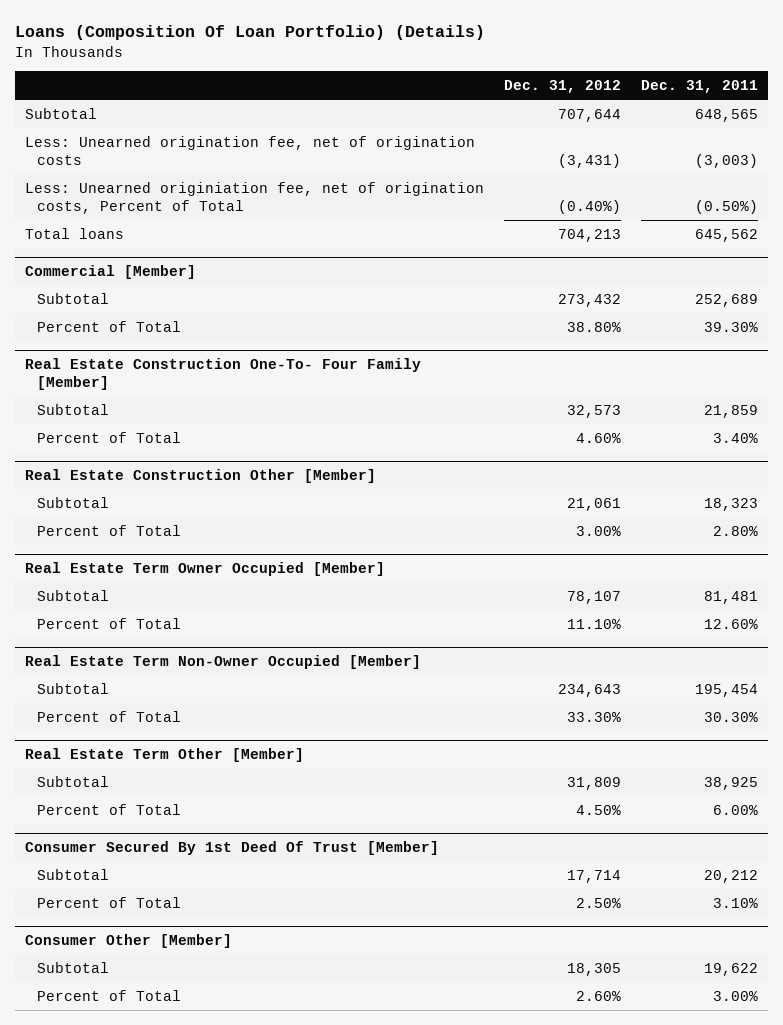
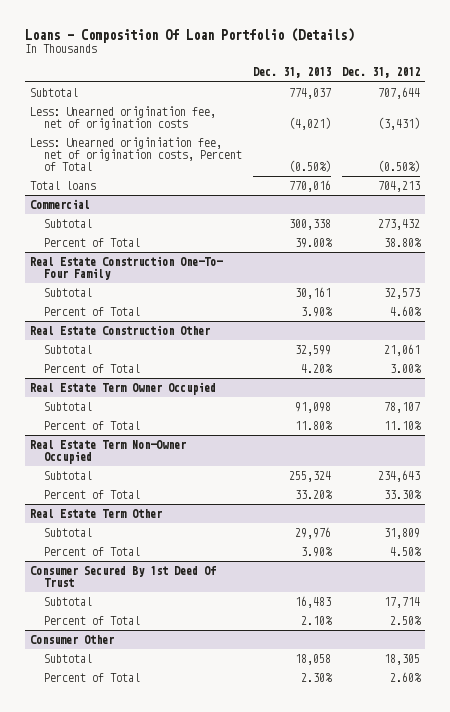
- Loans (Composition Of Loan Portfolio) (Details)
+ Loans - Composition Of Loan Portfolio (Details)
- | Dec. 31, 2012 | Dec. 31, 2011
+ | Dec. 31, 2013 | Dec. 31, 2012
- Less: Unearned originiation fee, net of origination costs, Percent of Total | (0.40%) | (0.50%)
+ Less: Unearned originiation fee, net of origination costs, Percent of Total | (0.50%) | (0.50%)
- Commercial [Member]
+ Commercial
- Real Estate Construction One-To- Four Family [Member]
+ Real Estate Construction One-To- Four Family
- Real Estate Construction Other [Member]
+ Real Estate Construction Other
- Real Estate Term Owner Occupied [Member]
+ Real Estate Term Owner Occupied
- Real Estate Term Non-Owner Occupied [Member]
+ Real Estate Term Non-Owner Occupied
- Real Estate Term Other [Member]
+ Real Estate Term Other
- Consumer Secured By 1st Deed Of Trust [Member]
+ Consumer Secured By 1st Deed Of Trust
- Consumer Other [Member]
+ Consumer Other

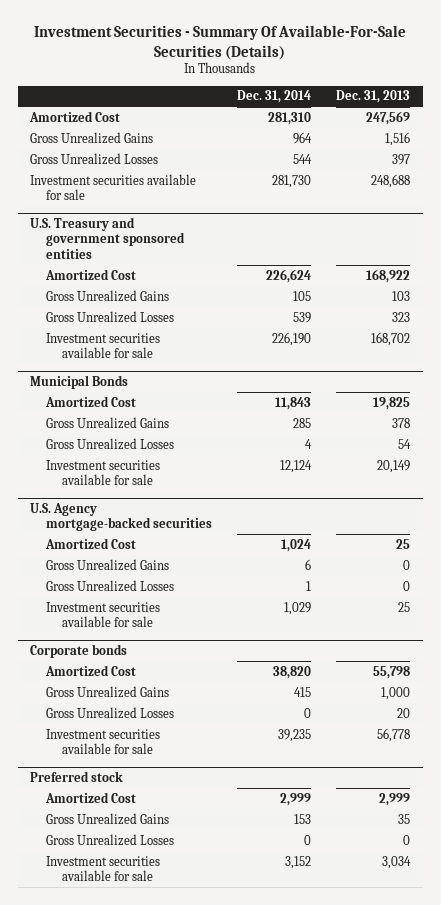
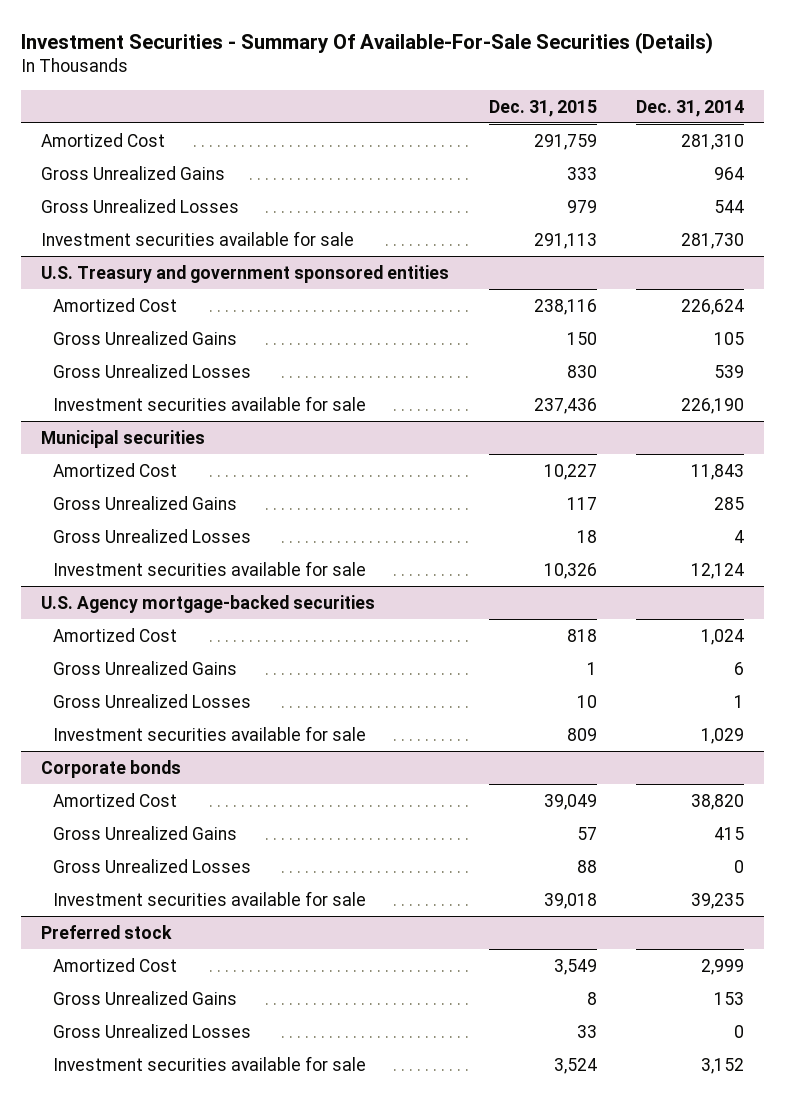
- | Dec. 31, 2014 | Dec. 31, 2013
+ | Dec. 31, 2015 | Dec. 31, 2014
- Municipal Bonds
+ Municipal securities

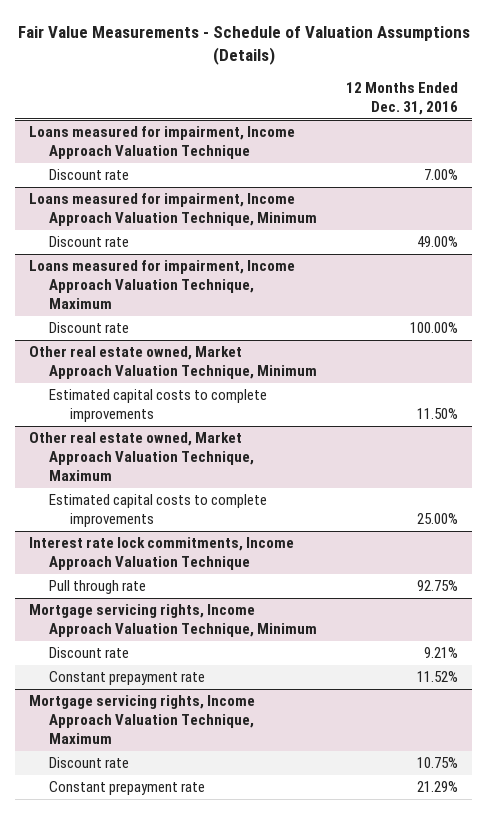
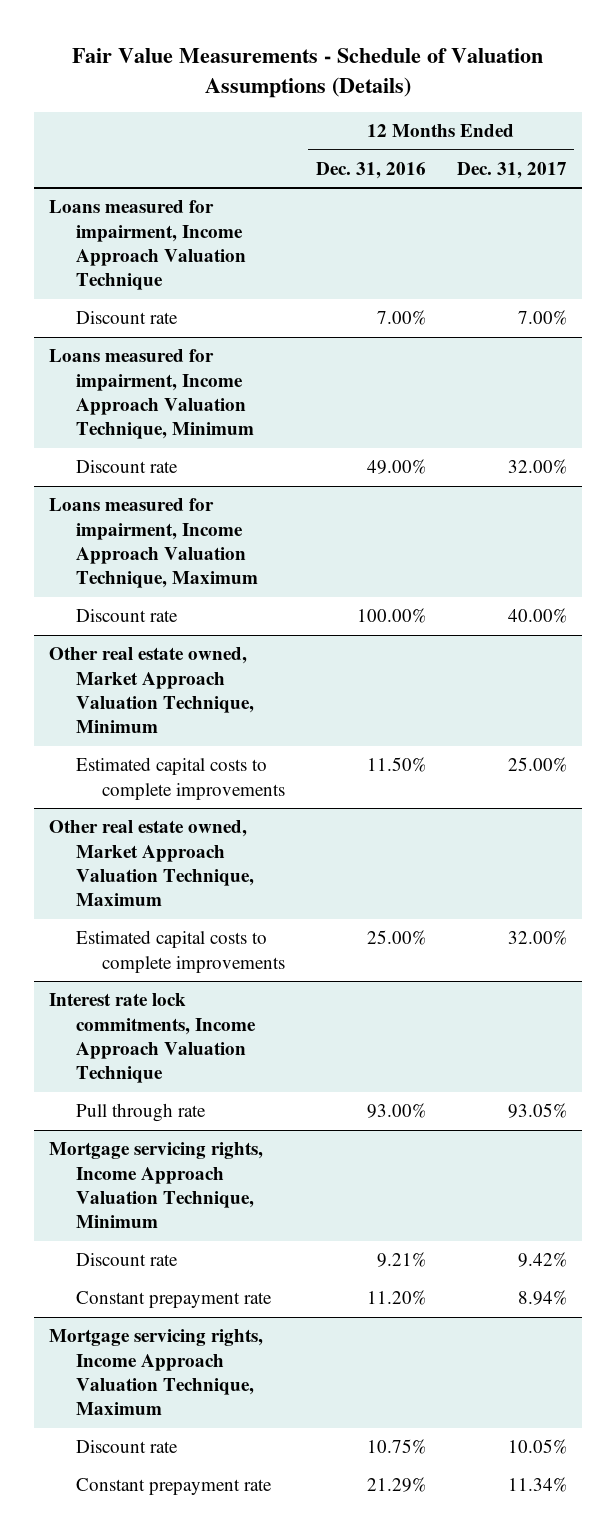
- | 12 Months Ended Dec. 31, 2016
+ | 12 Months Ended Dec. 31, 2016 | 12 Months Ended Dec. 31, 2017
@ Interest rate lock commitments, Income Approach Valuation Technique
- Pull through rate | 92.75%
+ Pull through rate | 93.00% | 93.05%
@ Mortgage servicing rights, Income Approach Valuation Technique, Minimum
- Constant prepayment rate | 11.52%
+ Constant prepayment rate | 11.20% | 8.94%

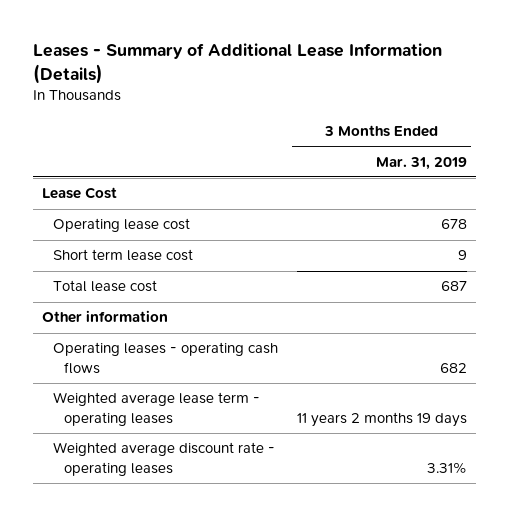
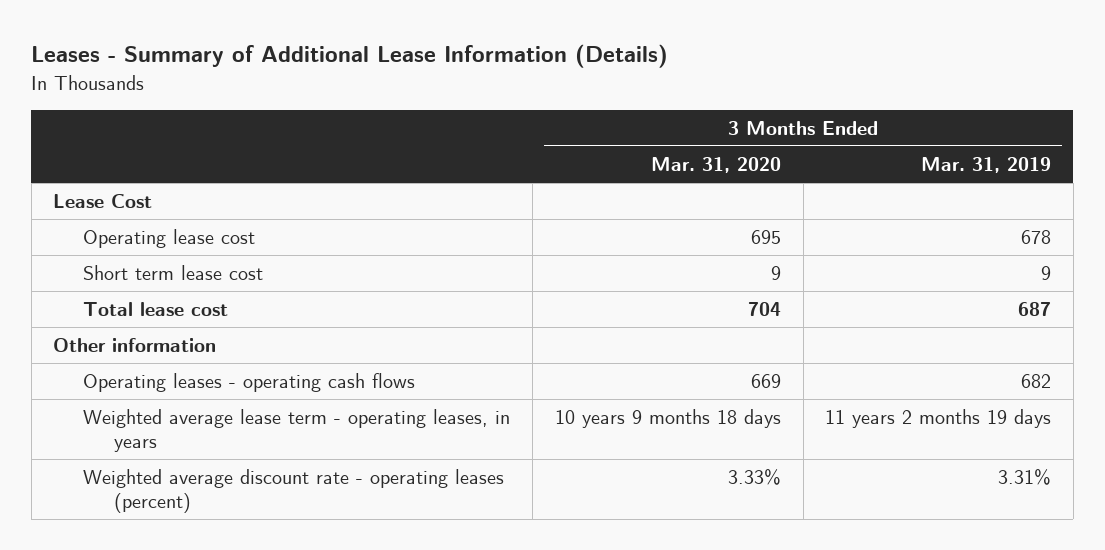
- | 3 Months Ended Mar. 31, 2019
+ | 3 Months Ended Mar. 31, 2020 | 3 Months Ended Mar. 31, 2019
- Weighted average lease term - operating leases | 11 years 2 months 19 days
- Weighted average discount rate - operating leases | 3.31%
+ Weighted average lease term - operating leases, in years | 10 years 9 months 18 days | 11 years 2 months 19 days
+ Weighted average discount rate - operating leases (percent) | 3.33% | 3.31%

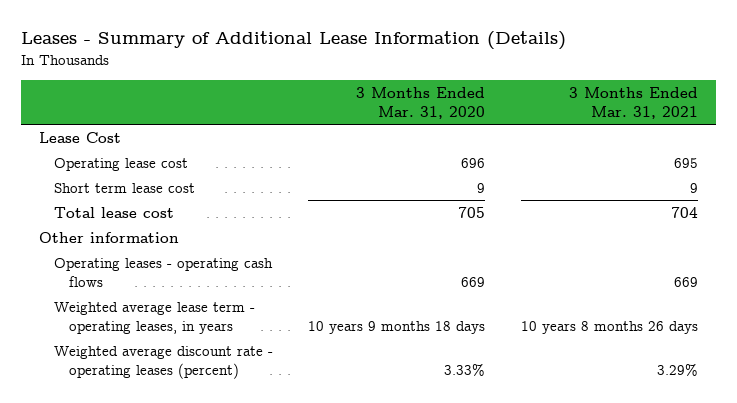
- | 3 Months Ended Mar. 31, 2020 | 3 Months Ended Mar. 31, 2019
+ | 3 Months Ended Mar. 31, 2020 | 3 Months Ended Mar. 31, 2021
- Operating lease cost | 695 | 678
+ Operating lease cost | 696 | 695
- Total lease cost | 704 | 687
+ Total lease cost | 705 | 704

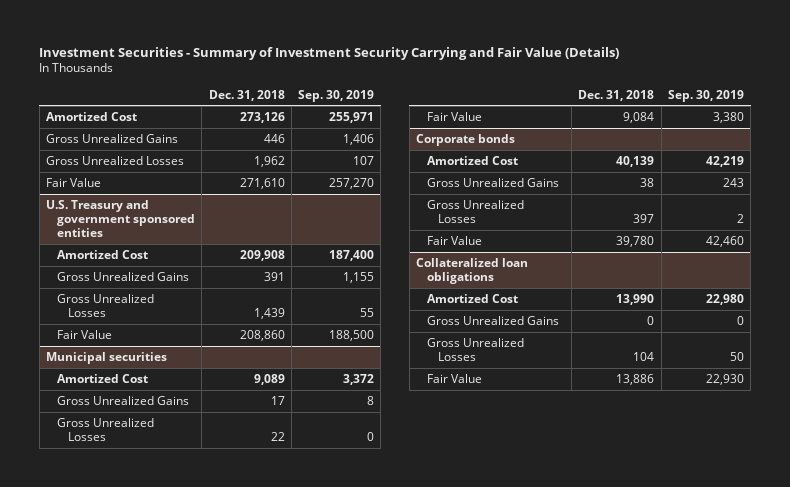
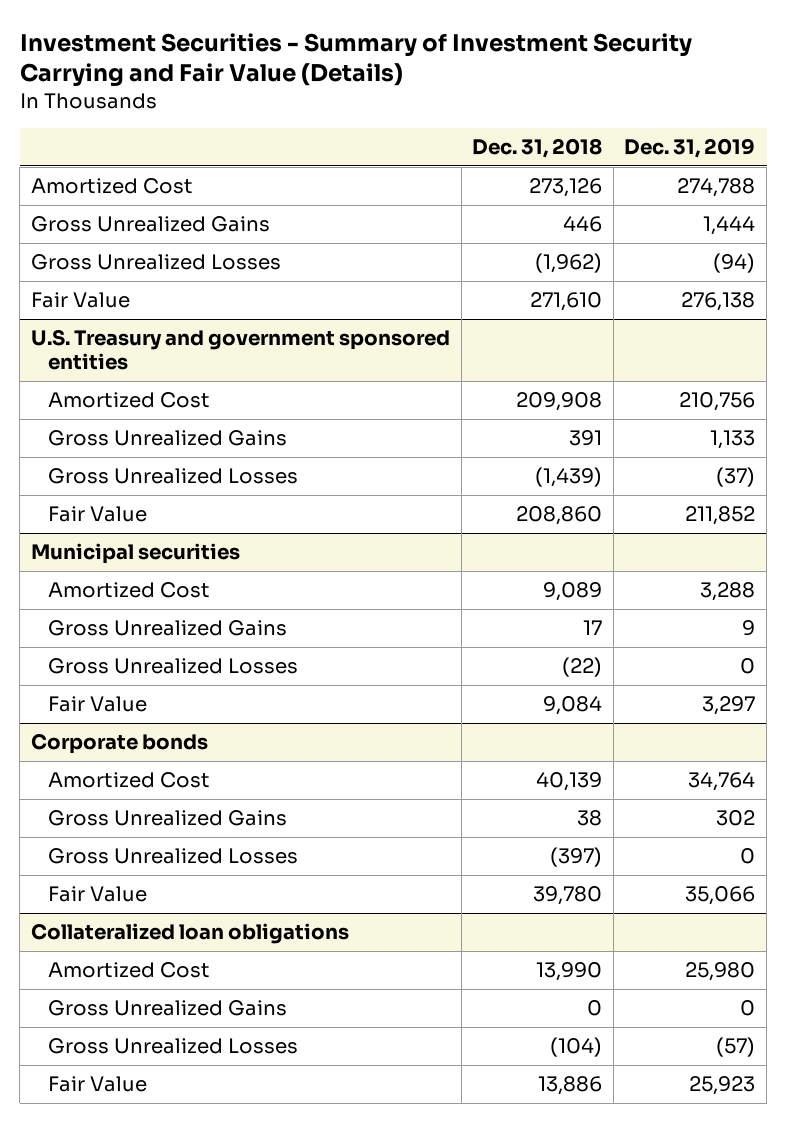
- | Dec. 31, 2018 | Sep. 30, 2019
+ | Dec. 31, 2018 | Dec. 31, 2019
- Gross Unrealized Losses | 1,962 | 107
+ Gross Unrealized Losses | (1,962) | (94)
@ U.S. Treasury and government sponsored entities
- Gross Unrealized Losses | 1,439 | 55
+ Gross Unrealized Losses | (1,439) | (37)
@ Municipal securities
- Gross Unrealized Losses | 22 | 0
+ Gross Unrealized Losses | (22) | 0
@ Corporate bonds
- Gross Unrealized Losses | 397 | 2
+ Gross Unrealized Losses | (397) | 0
@ Collateralized loan obligations
- Gross Unrealized Losses | 104 | 50
+ Gross Unrealized Losses | (104) | (57)

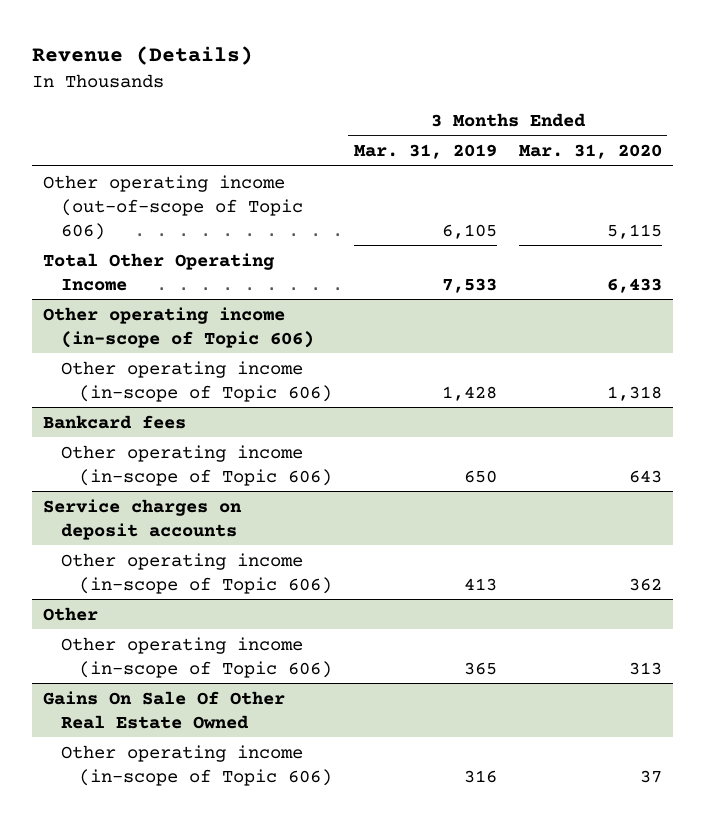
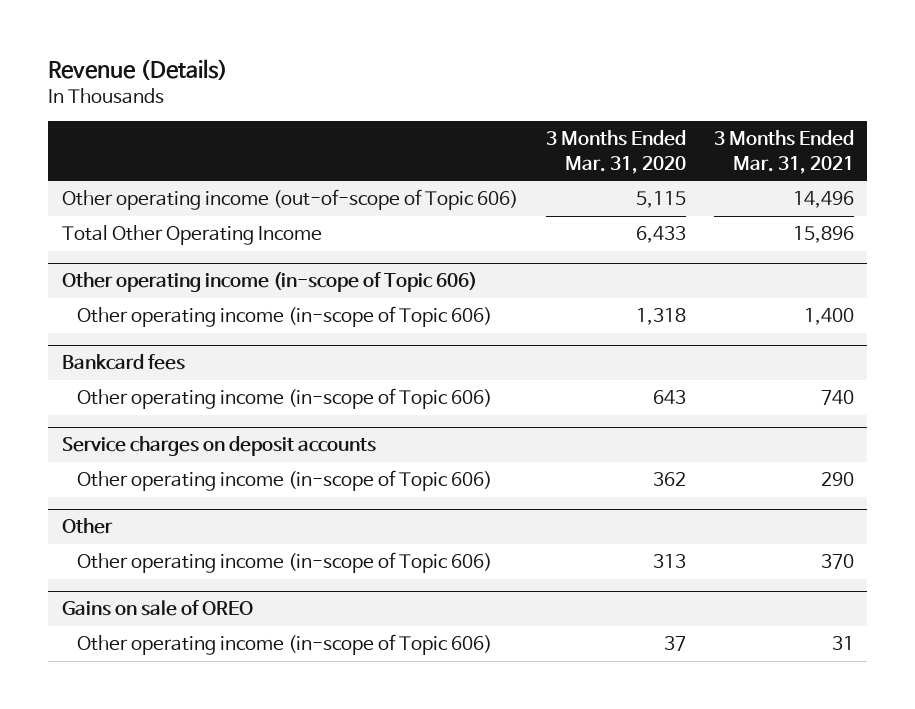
- | 3 Months Ended Mar. 31, 2019 | 3 Months Ended Mar. 31, 2020
+ | 3 Months Ended Mar. 31, 2020 | 3 Months Ended Mar. 31, 2021
- Gains On Sale Of Other Real Estate Owned
+ Gains on sale of OREO

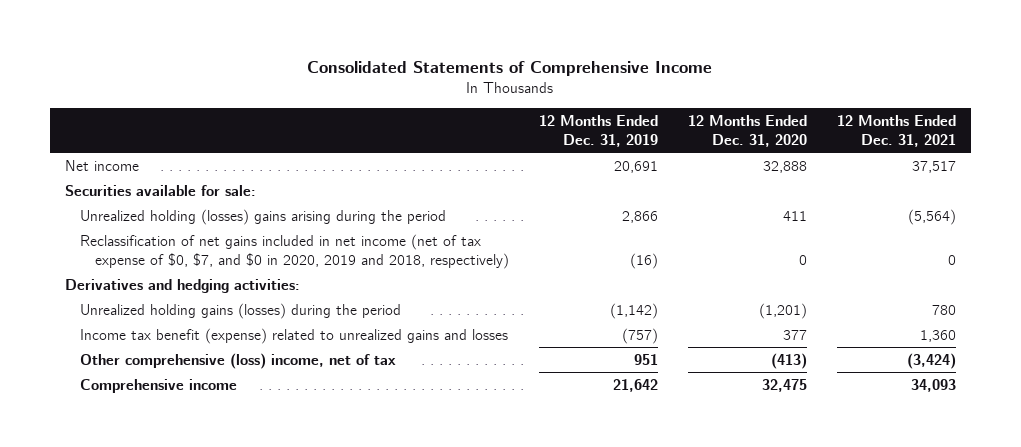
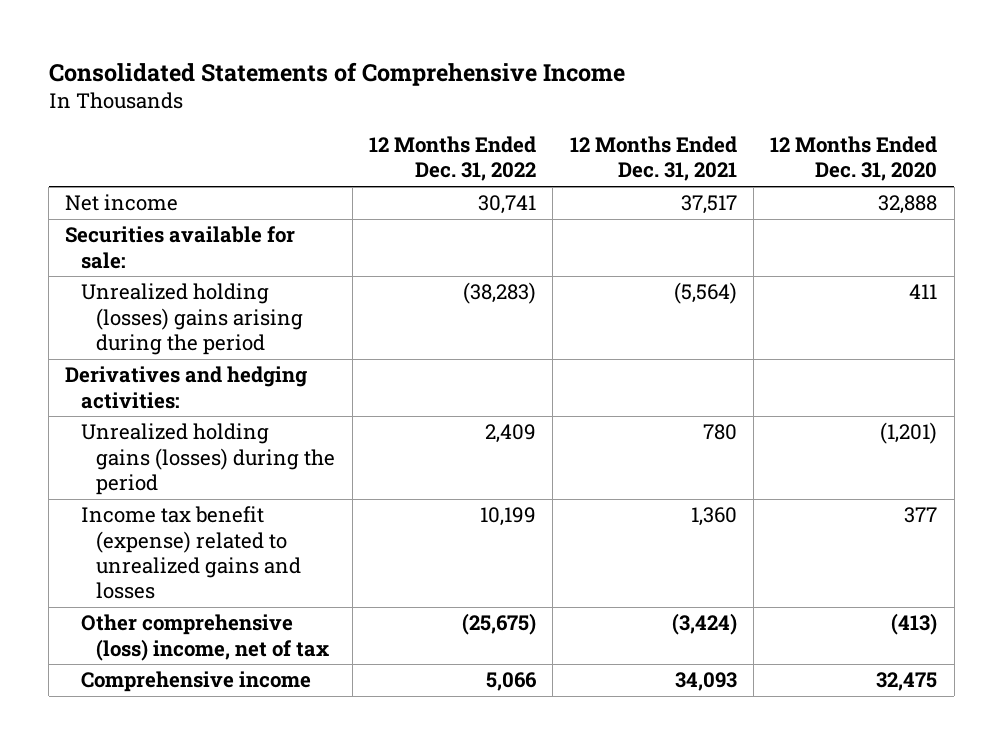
- | 12 Months Ended Dec. 31, 2019 | 12 Months Ended Dec. 31, 2020 | 12 Months Ended Dec. 31, 2021
+ | 12 Months Ended Dec. 31, 2022 | 12 Months Ended Dec. 31, 2021 | 12 Months Ended Dec. 31, 2020
- Reclassification of net gains included in net income (net of tax expense of $0, $7, and $0 in 2020, 2019 and 2018, respectively) | (16) | 0 | 0

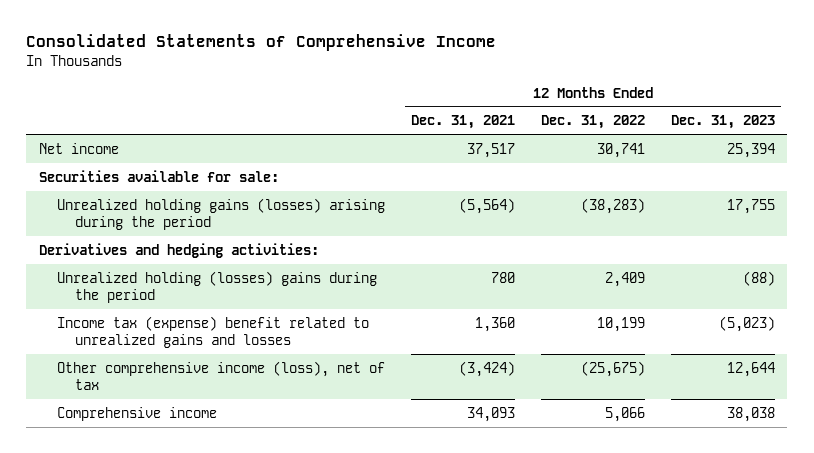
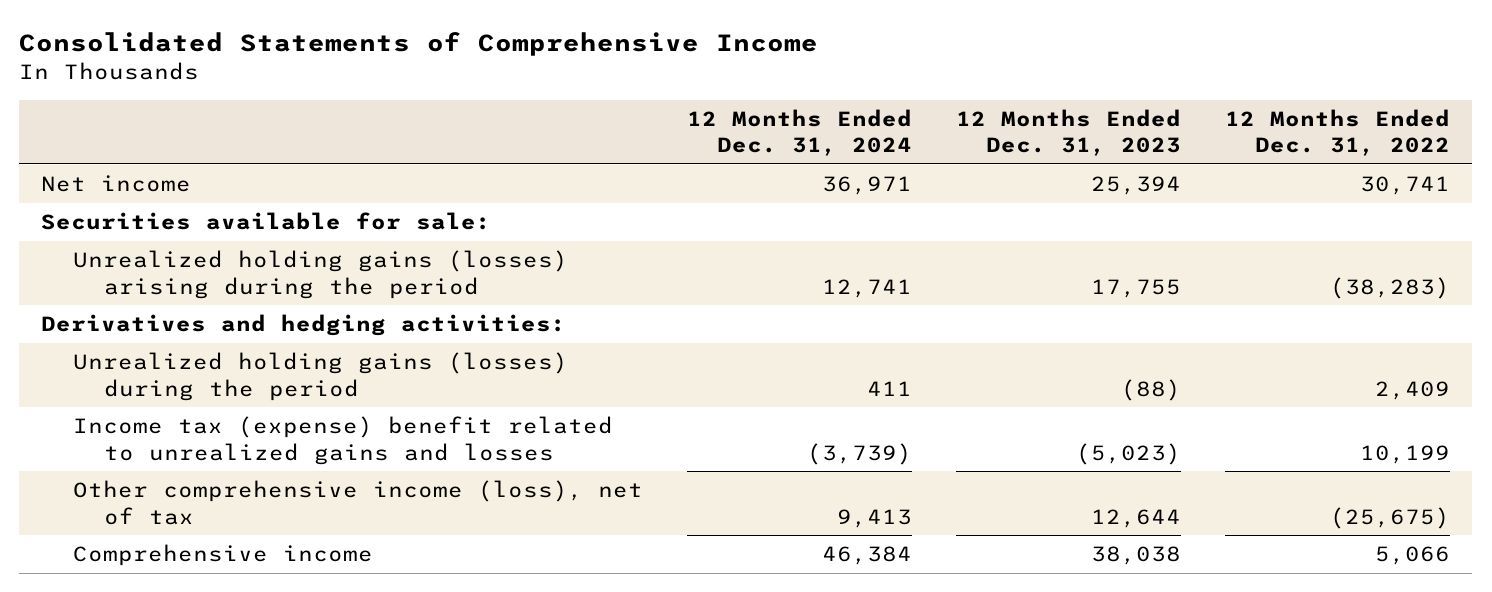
- | 12 Months Ended Dec. 31, 2021 | 12 Months Ended Dec. 31, 2022 | 12 Months Ended Dec. 31, 2023
+ | 12 Months Ended Dec. 31, 2024 | 12 Months Ended Dec. 31, 2023 | 12 Months Ended Dec. 31, 2022
- Unrealized holding (losses) gains during the period | 780 | 2,409 | (88)
+ Unrealized holding gains (losses) during the period | 411 | (88) | 2,409

